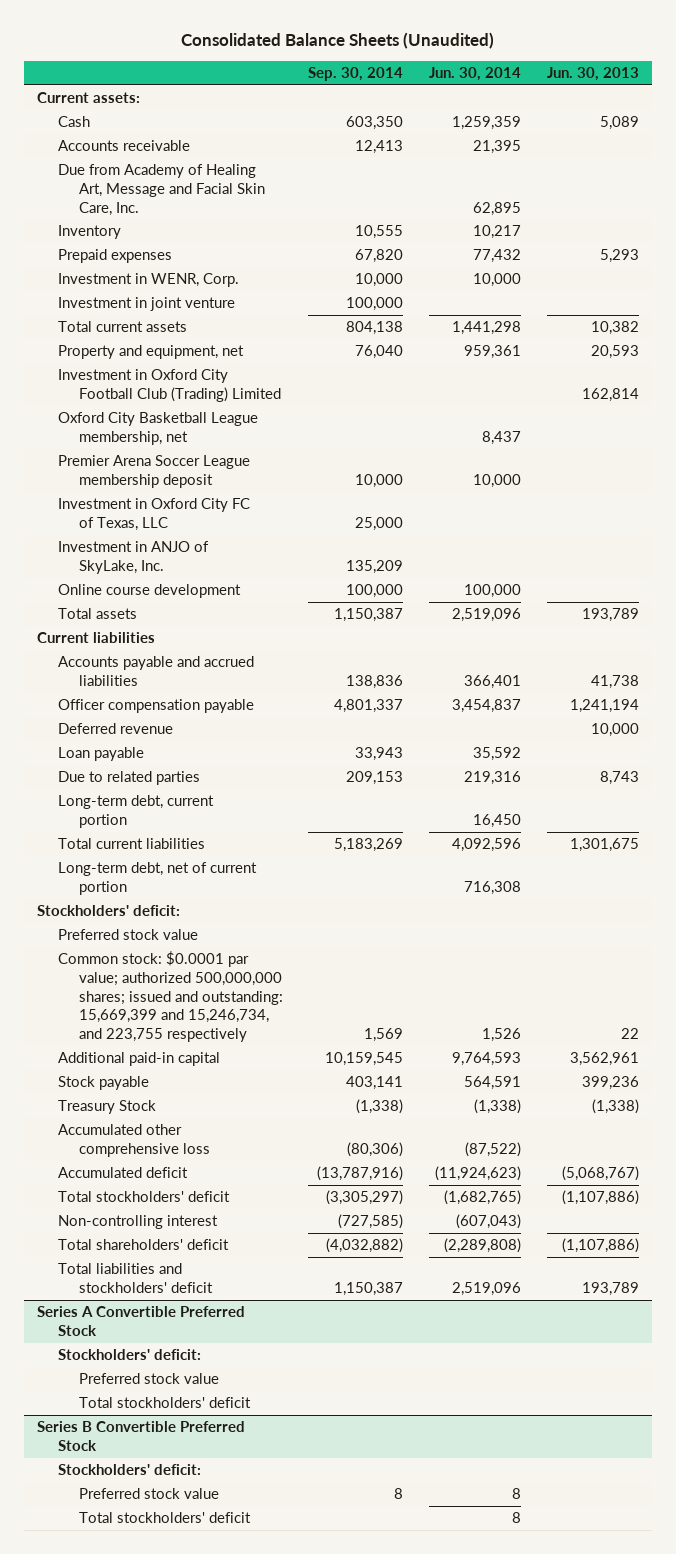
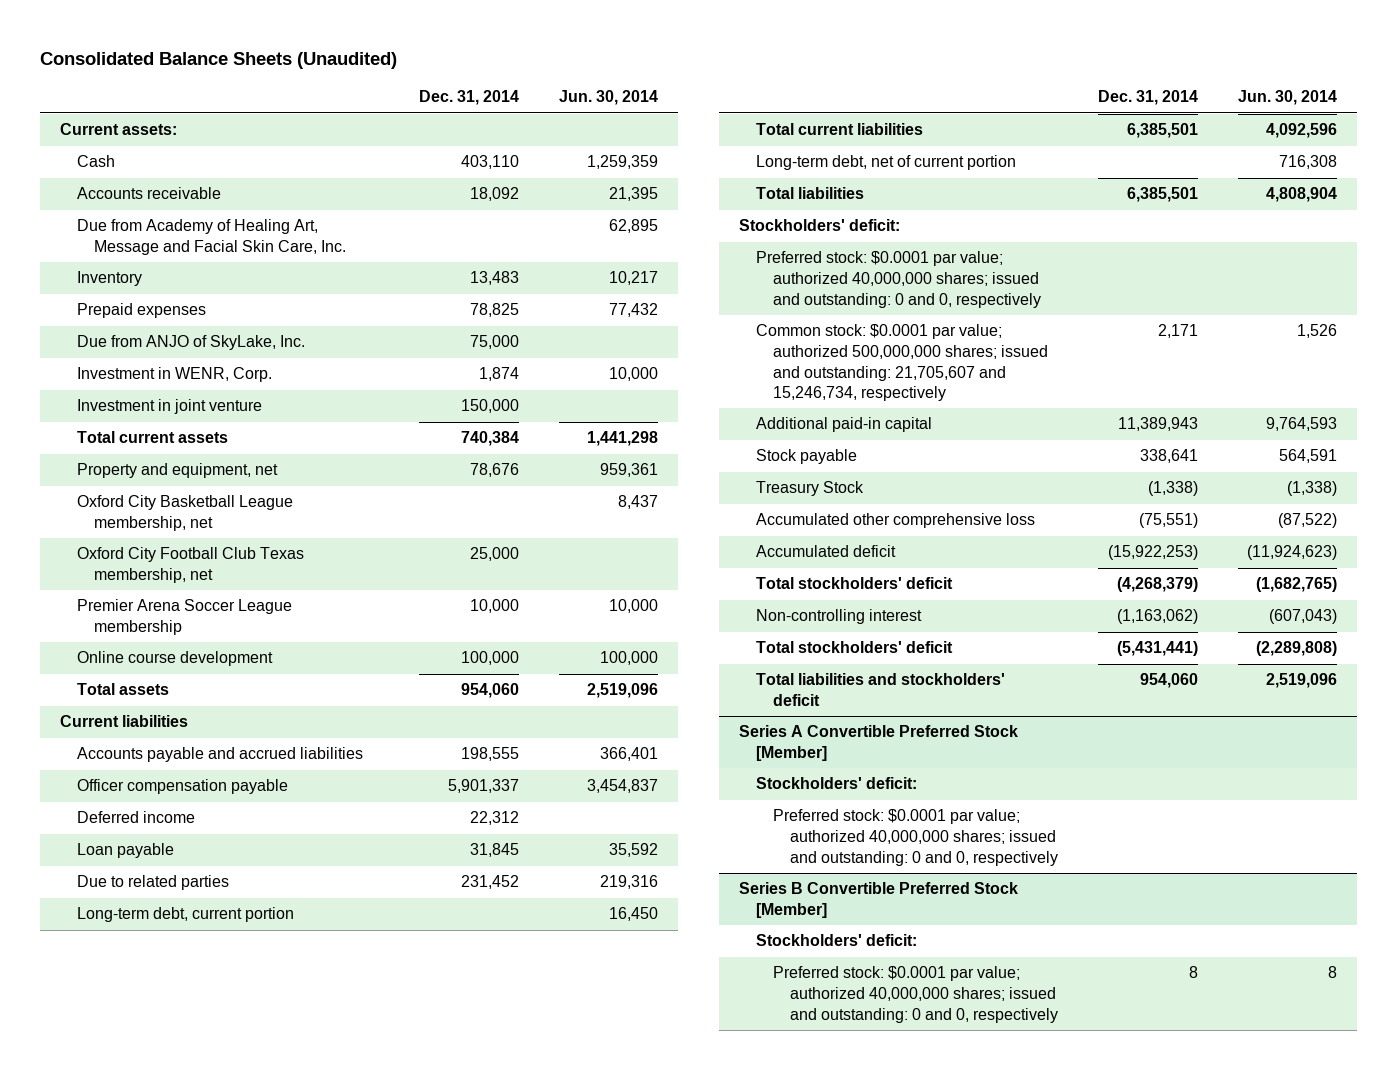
- | Sep. 30, 2014 | Jun. 30, 2014 | Jun. 30, 2013
+ | Dec. 31, 2014 | Jun. 30, 2014
+ Due from ANJO of SkyLake, Inc. | 75,000 |
- Investment in Oxford City Football Club (Trading) Limited | | | 162,814
- Premier Arena Soccer League membership deposit | 10,000 | 10,000 |
- Investment in Oxford City FC of Texas, LLC | 25,000 | |
- Investment in ANJO of SkyLake, Inc. | 135,209 | |
+ Oxford City Football Club Texas membership, net | 25,000 |
+ Premier Arena Soccer League membership | 10,000 | 10,000
- Deferred revenue | | | 10,000
+ Deferred income | 22,312 |
+ Total liabilities | 6,385,501 | 4,808,904
- Preferred stock value
- Common stock: $0.0001 par value; authorized 500,000,000 shares; issued and outstanding: 15,669,399 and 15,246,734, and 223,755 respectively | 1,569 | 1,526 | 22
+ Preferred stock: $0.0001 par value; authorized 40,000,000 shares; issued and outstanding: 0 and 0, respectively
+ Common stock: $0.0001 par value; authorized 500,000,000 shares; issued and outstanding: 21,705,607 and 15,246,734, respectively | 2,171 | 1,526
- Total shareholders' deficit | (4,032,882) | (2,289,808) | (1,107,886)
+ Total stockholders' deficit | (5,431,441) | (2,289,808)
- Series A Convertible Preferred Stock
+ Series A Convertible Preferred Stock [Member]
- Preferred stock value
- Total stockholders' deficit
- Series B Convertible Preferred Stock
+ Preferred stock: $0.0001 par value; authorized 40,000,000 shares; issued and outstanding: 0 and 0, respectively
+ Series B Convertible Preferred Stock [Member]
- Preferred stock value | 8 | 8 |
- Total stockholders' deficit | | 8 |
+ Preferred stock: $0.0001 par value; authorized 40,000,000 shares; issued and outstanding: 0 and 0, respectively | 8 | 8

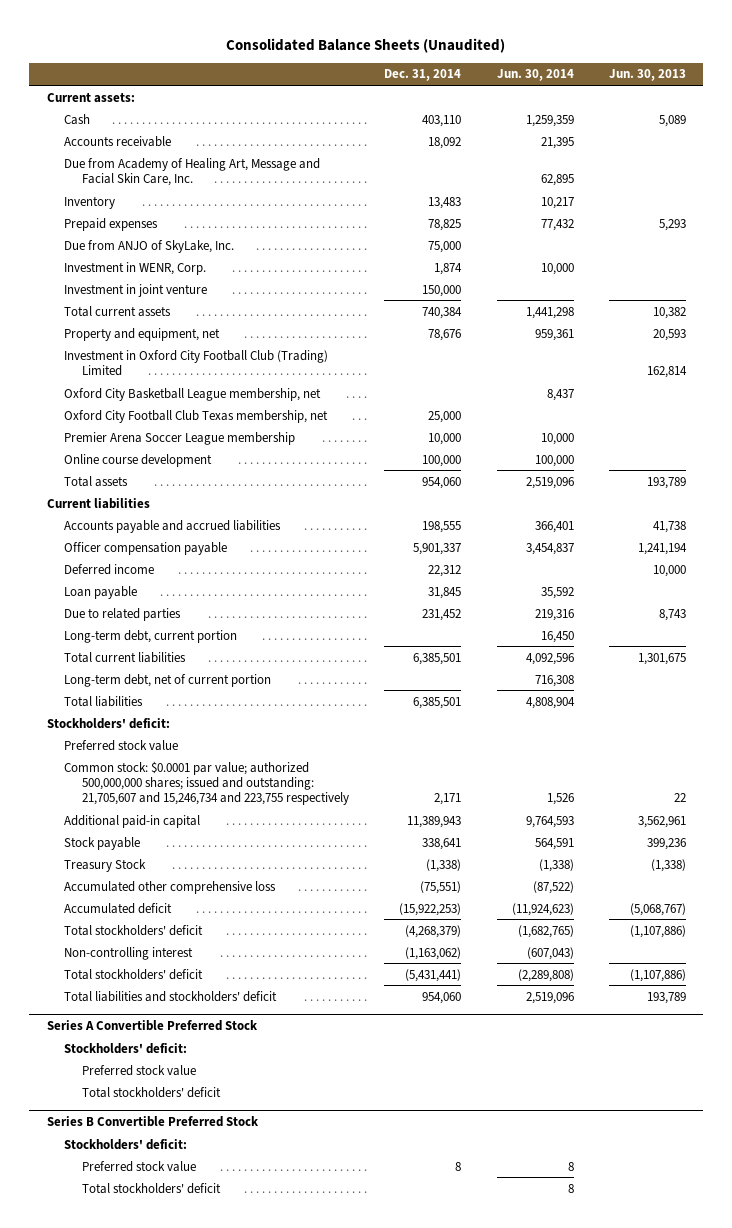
- | Dec. 31, 2014 | Jun. 30, 2014
+ | Dec. 31, 2014 | Jun. 30, 2014 | Jun. 30, 2013
+ Investment in Oxford City Football Club (Trading) Limited | | | 162,814
- Preferred stock: $0.0001 par value; authorized 40,000,000 shares; issued and outstanding: 0 and 0, respectively
- Common stock: $0.0001 par value; authorized 500,000,000 shares; issued and outstanding: 21,705,607 and 15,246,734, respectively | 2,171 | 1,526
+ Preferred stock value
+ Common stock: $0.0001 par value; authorized 500,000,000 shares; issued and outstanding: 21,705,607 and 15,246,734 and 223,755 respectively | 2,171 | 1,526 | 22
- Series A Convertible Preferred Stock [Member]
+ Series A Convertible Preferred Stock
- Preferred stock: $0.0001 par value; authorized 40,000,000 shares; issued and outstanding: 0 and 0, respectively
- Series B Convertible Preferred Stock [Member]
+ Preferred stock value
+ Total stockholders' deficit
+ Series B Convertible Preferred Stock
- Preferred stock: $0.0001 par value; authorized 40,000,000 shares; issued and outstanding: 0 and 0, respectively | 8 | 8
+ Preferred stock value | 8 | 8 |
+ Total stockholders' deficit | | 8 |

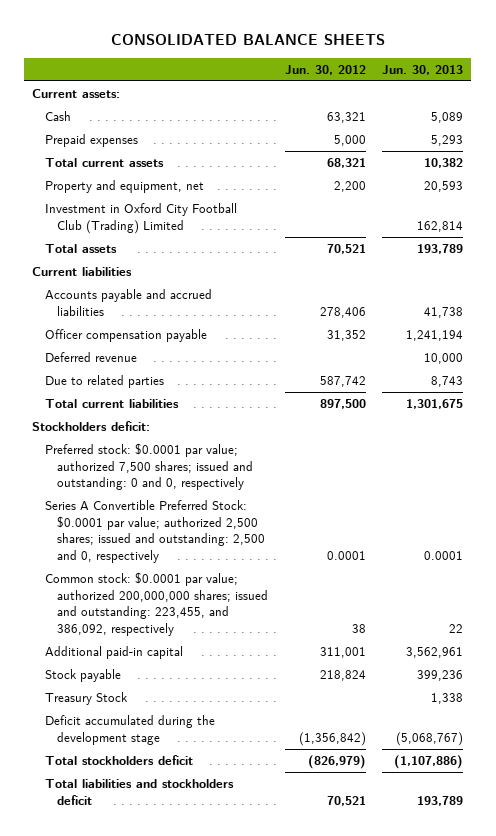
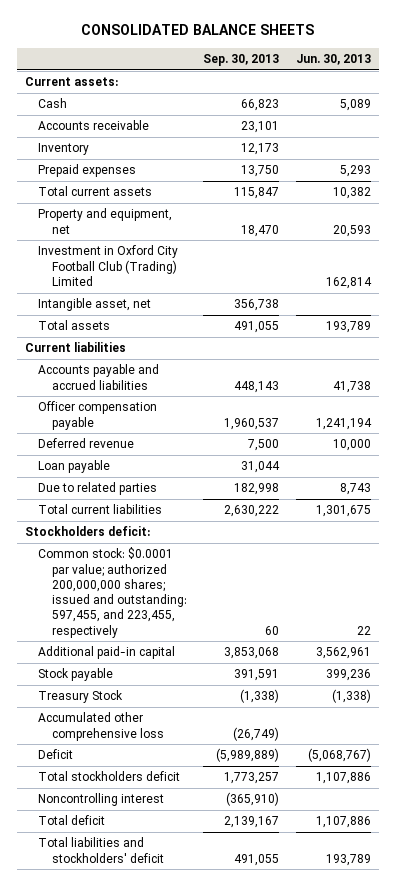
- | Jun. 30, 2012 | Jun. 30, 2013
+ | Sep. 30, 2013 | Jun. 30, 2013
+ Accounts receivable | 23,101 |
+ Inventory | 12,173 |
+ Intangible asset, net | 356,738 |
+ Loan payable | 31,044 |
- Preferred stock: $0.0001 par value; authorized 7,500 shares; issued and outstanding: 0 and 0, respectively
- Series A Convertible Preferred Stock: $0.0001 par value; authorized 2,500 shares; issued and outstanding: 2,500 and 0, respectively | 0.0001 | 0.0001
- Common stock: $0.0001 par value; authorized 200,000,000 shares; issued and outstanding: 223,455, and 386,092, respectively | 38 | 22
+ Common stock: $0.0001 par value; authorized 200,000,000 shares; issued and outstanding: 597,455, and 223,455, respectively | 60 | 22
- Treasury Stock | | 1,338
- Deficit accumulated during the development stage | (1,356,842) | (5,068,767)
- Total stockholders deficit | (826,979) | (1,107,886)
- Total liabilities and stockholders deficit | 70,521 | 193,789
+ Treasury Stock | (1,338) | (1,338)
+ Accumulated other comprehensive loss | (26,749) |
+ Deficit | (5,989,889) | (5,068,767)
+ Total stockholders deficit | 1,773,257 | 1,107,886
+ Noncontrolling interest | (365,910) |
+ Total deficit | 2,139,167 | 1,107,886
+ Total liabilities and stockholders' deficit | 491,055 | 193,789

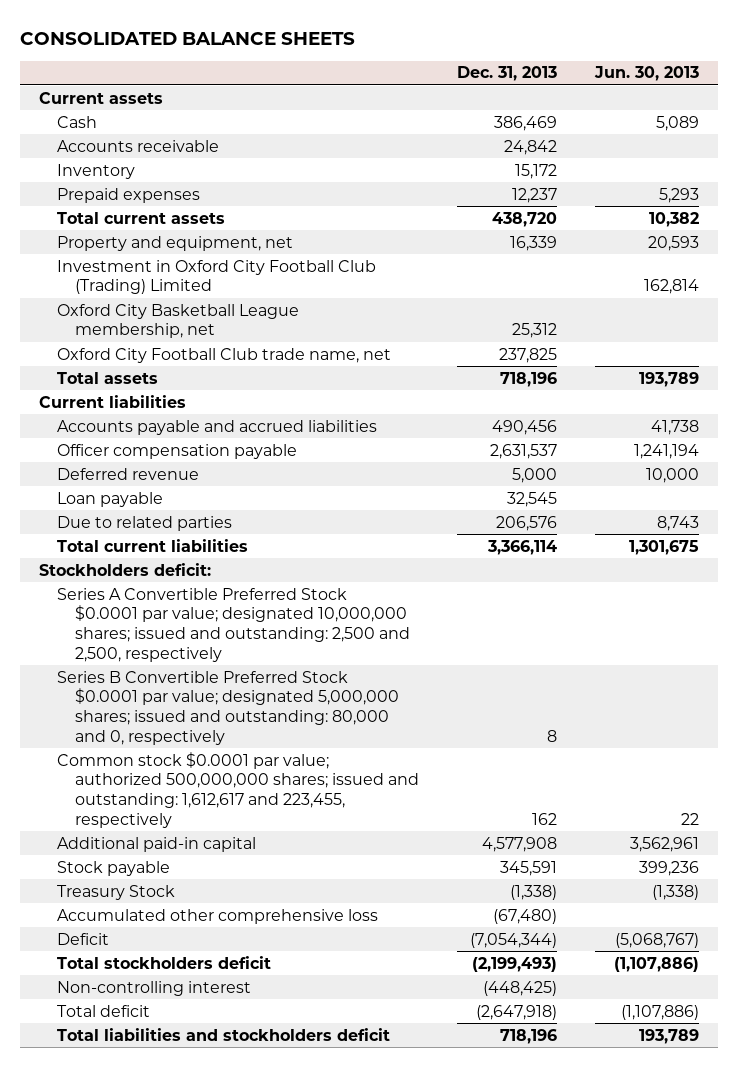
- | Sep. 30, 2013 | Jun. 30, 2013
+ | Dec. 31, 2013 | Jun. 30, 2013
- Current assets:
+ Current assets
- Intangible asset, net | 356,738 |
+ Oxford City Basketball League membership, net | 25,312 |
+ Oxford City Football Club trade name, net | 237,825 |
- Common stock: $0.0001 par value; authorized 200,000,000 shares; issued and outstanding: 597,455, and 223,455, respectively | 60 | 22
+ Series A Convertible Preferred Stock $0.0001 par value; designated 10,000,000 shares; issued and outstanding: 2,500 and 2,500, respectively
+ Series B Convertible Preferred Stock $0.0001 par value; designated 5,000,000 shares; issued and outstanding: 80,000 and 0, respectively | 8 |
+ Common stock $0.0001 par value; authorized 500,000,000 shares; issued and outstanding: 1,612,617 and 223,455, respectively | 162 | 22
- Total stockholders deficit | 1,773,257 | 1,107,886
- Noncontrolling interest | (365,910) |
- Total deficit | 2,139,167 | 1,107,886
- Total liabilities and stockholders' deficit | 491,055 | 193,789
+ Total stockholders deficit | (2,199,493) | (1,107,886)
+ Non-controlling interest | (448,425) |
+ Total deficit | (2,647,918) | (1,107,886)
+ Total liabilities and stockholders deficit | 718,196 | 193,789

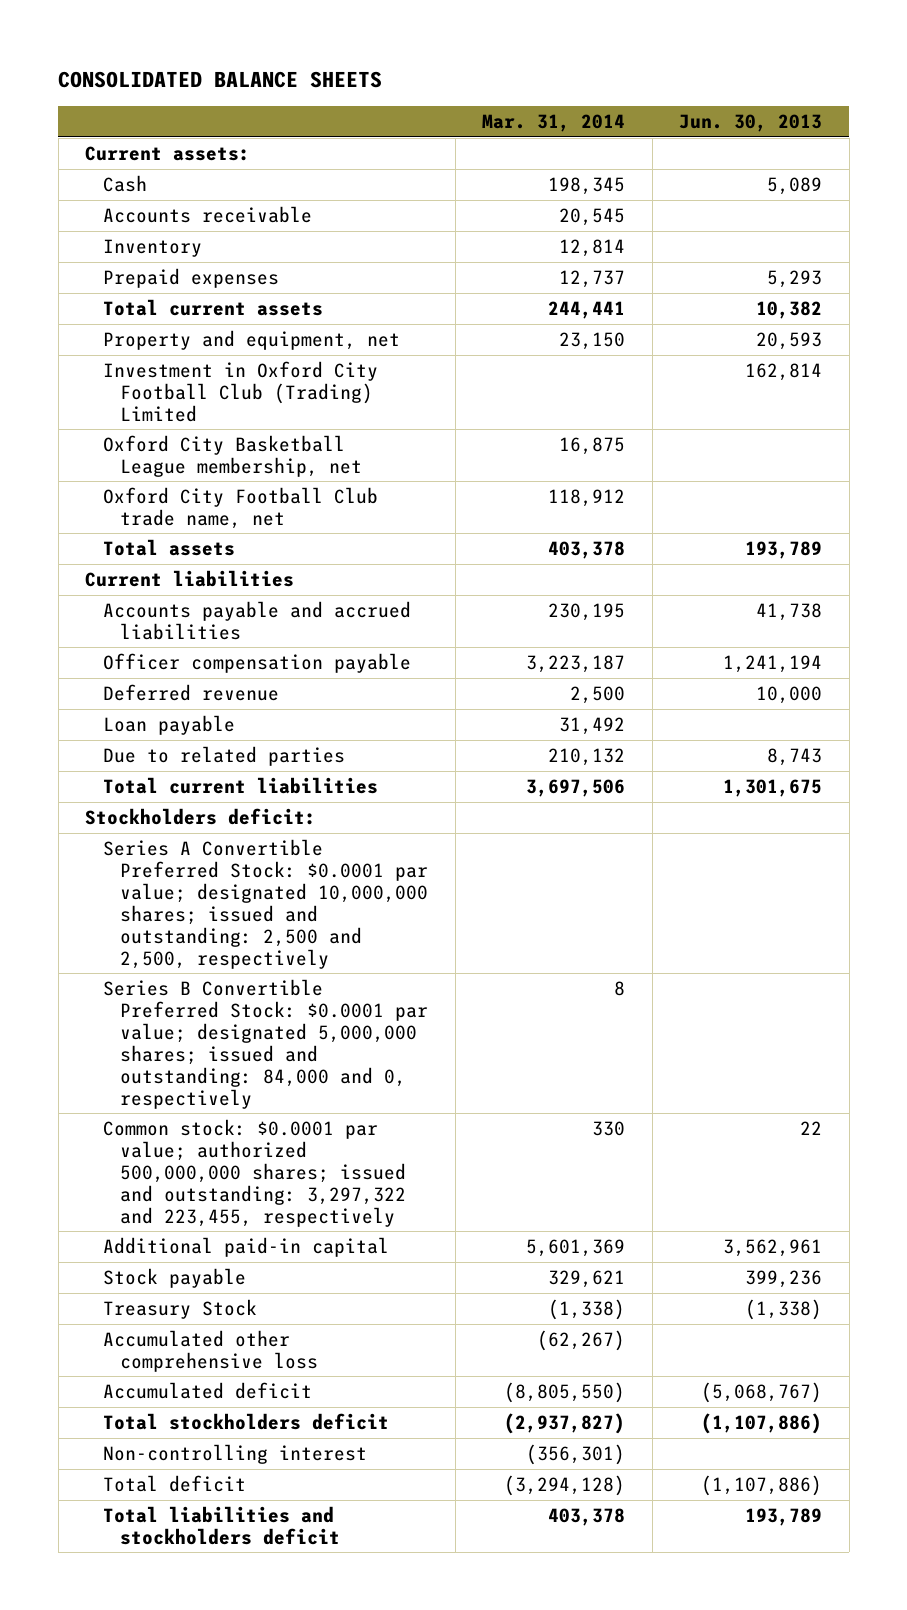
- | Dec. 31, 2013 | Jun. 30, 2013
+ | Mar. 31, 2014 | Jun. 30, 2013
- Current assets
+ Current assets:
- Series A Convertible Preferred Stock $0.0001 par value; designated 10,000,000 shares; issued and outstanding: 2,500 and 2,500, respectively
- Series B Convertible Preferred Stock $0.0001 par value; designated 5,000,000 shares; issued and outstanding: 80,000 and 0, respectively | 8 |
- Common stock $0.0001 par value; authorized 500,000,000 shares; issued and outstanding: 1,612,617 and 223,455, respectively | 162 | 22
+ Series A Convertible Preferred Stock: $0.0001 par value; designated 10,000,000 shares; issued and outstanding: 2,500 and 2,500, respectively
+ Series B Convertible Preferred Stock: $0.0001 par value; designated 5,000,000 shares; issued and outstanding: 84,000 and 0, respectively | 8 |
+ Common stock: $0.0001 par value; authorized 500,000,000 shares; issued and outstanding: 3,297,322 and 223,455, respectively | 330 | 22
- Deficit | (7,054,344) | (5,068,767)
+ Accumulated deficit | (8,805,550) | (5,068,767)

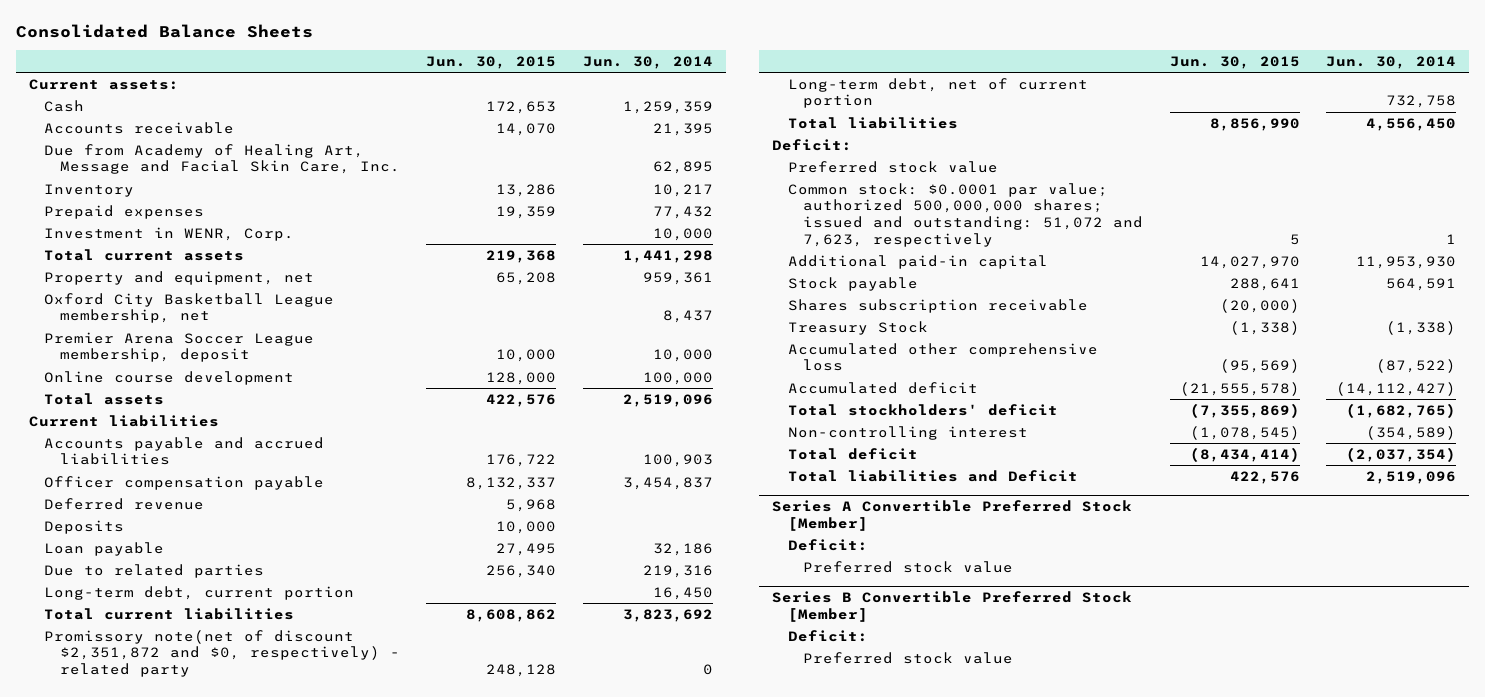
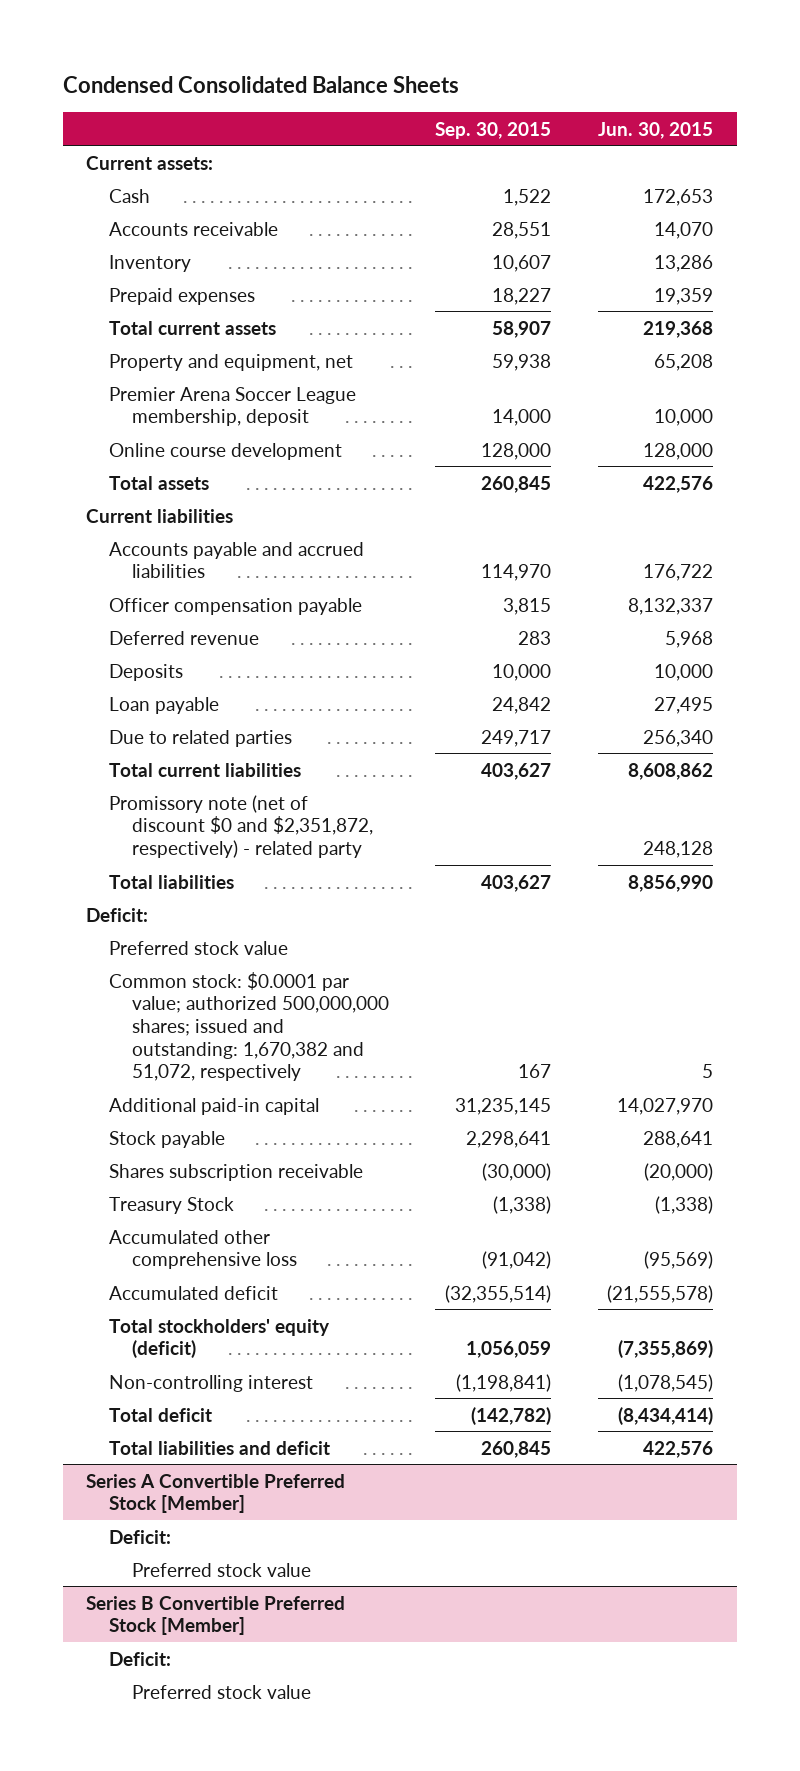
- Consolidated Balance Sheets
+ Condensed Consolidated Balance Sheets
- | Jun. 30, 2015 | Jun. 30, 2014
+ | Sep. 30, 2015 | Jun. 30, 2015
- Due from Academy of Healing Art, Message and Facial Skin Care, Inc. | | 62,895
- Investment in WENR, Corp. | | 10,000
- Oxford City Basketball League membership, net | | 8,437
- Long-term debt, current portion | | 16,450
- Promissory note(net of discount $2,351,872 and $0, respectively) - related party | 248,128 | 0
- Long-term debt, net of current portion | | 732,758
+ Promissory note (net of discount $0 and $2,351,872, respectively) - related party | | 248,128
- Common stock: $0.0001 par value; authorized 500,000,000 shares; issued and outstanding: 51,072 and 7,623, respectively | 5 | 1
+ Common stock: $0.0001 par value; authorized 500,000,000 shares; issued and outstanding: 1,670,382 and 51,072, respectively | 167 | 5
- Total stockholders' deficit | (7,355,869) | (1,682,765)
+ Total stockholders' equity (deficit) | 1,056,059 | (7,355,869)
- Total liabilities and Deficit | 422,576 | 2,519,096
+ Total liabilities and deficit | 260,845 | 422,576

